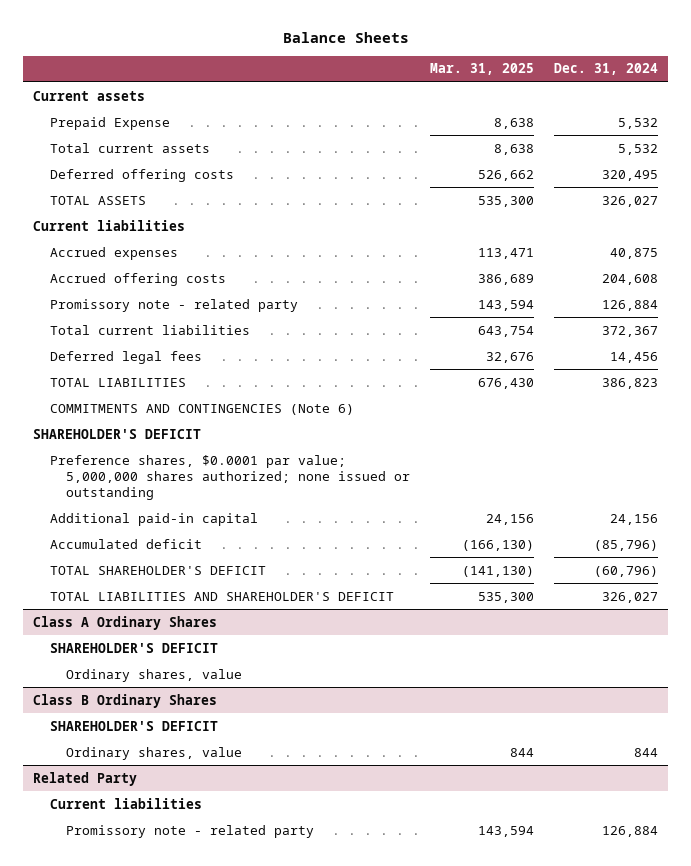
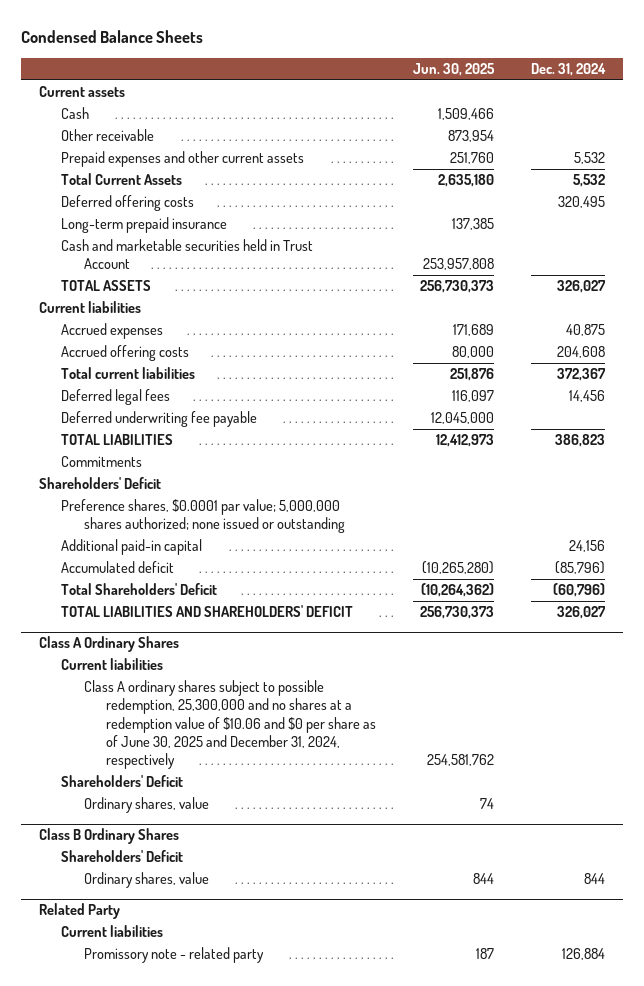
- Balance Sheets
+ Condensed Balance Sheets
- | Mar. 31, 2025 | Dec. 31, 2024
+ | Jun. 30, 2025 | Dec. 31, 2024
- Prepaid Expense | 8,638 | 5,532
- Total current assets | 8,638 | 5,532
+ Cash | 1,509,466 |
+ Other receivable | 873,954 |
+ Prepaid expenses and other current assets | 251,760 | 5,532
+ Total Current Assets | 2,635,180 | 5,532
+ Long-term prepaid insurance | 137,385 |
+ Cash and marketable securities held in Trust Account | 253,957,808 |
- Promissory note - related party | 143,594 | 126,884
+ Deferred underwriting fee payable | 12,045,000 |
- COMMITMENTS AND CONTINGENCIES (Note 6)
- SHAREHOLDER'S DEFICIT
+ Commitments
+ Shareholders' Deficit
- TOTAL SHAREHOLDER'S DEFICIT | (141,130) | (60,796)
- TOTAL LIABILITIES AND SHAREHOLDER'S DEFICIT | 535,300 | 326,027
+ Total Shareholders' Deficit | (10,264,362) | (60,796)
+ TOTAL LIABILITIES AND SHAREHOLDERS' DEFICIT | 256,730,373 | 326,027
@ Class A Ordinary Shares
- SHAREHOLDER'S DEFICIT
+ Current liabilities
+ Class A ordinary shares subject to possible redemption, 25,300,000 and no shares at a redemption value of $10.06 and $0 per share as of June 30, 2025 and December 31, 2024, respectively | 254,581,762 |
+ Shareholders' Deficit
@ Class B Ordinary Shares
- SHAREHOLDER'S DEFICIT
+ Shareholders' Deficit

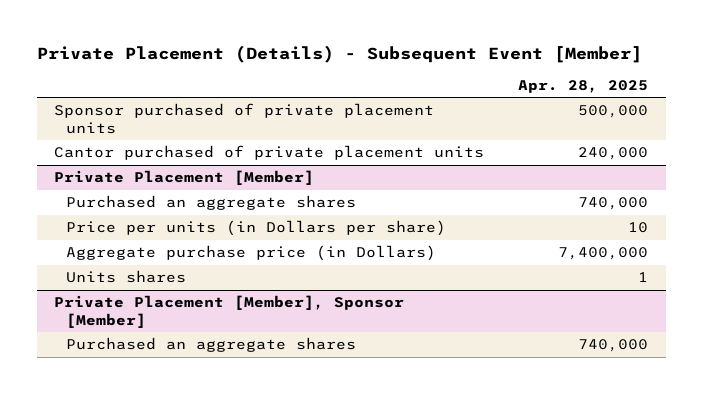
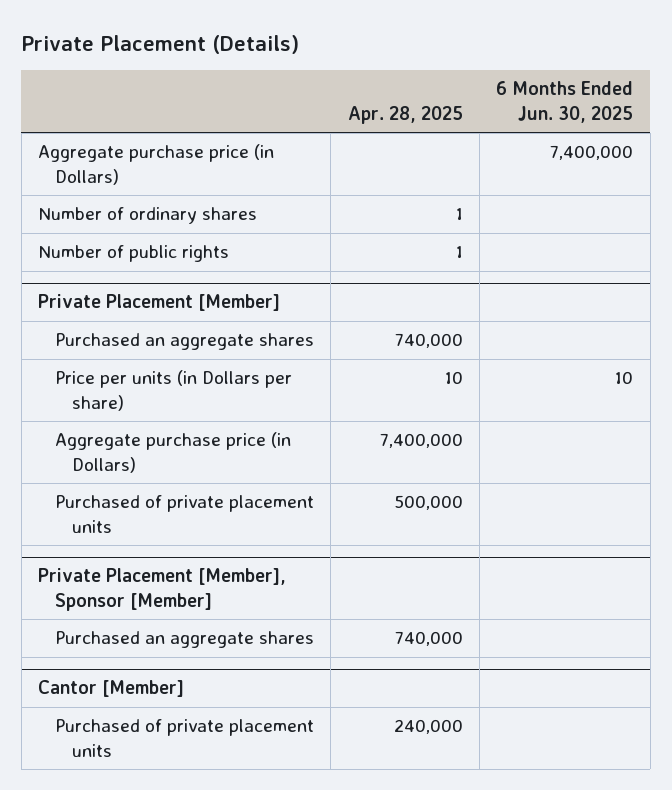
- Private Placement (Details) - Subsequent Event [Member]
+ Private Placement (Details)
- | Apr. 28, 2025
+ | Apr. 28, 2025 | 6 Months Ended Jun. 30, 2025
- Sponsor purchased of private placement units | 500,000
- Cantor purchased of private placement units | 240,000
+ Aggregate purchase price (in Dollars) | | 7,400,000
+ Number of ordinary shares | 1 |
+ Number of public rights | 1 |
@ Private Placement [Member]
- Units shares | 1
+ Purchased of private placement units | 500,000 |
+ Cantor [Member]
+ Purchased of private placement units | 240,000 |

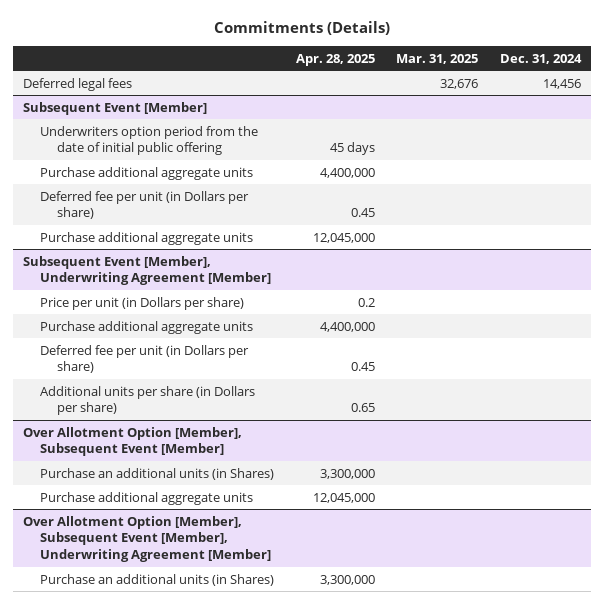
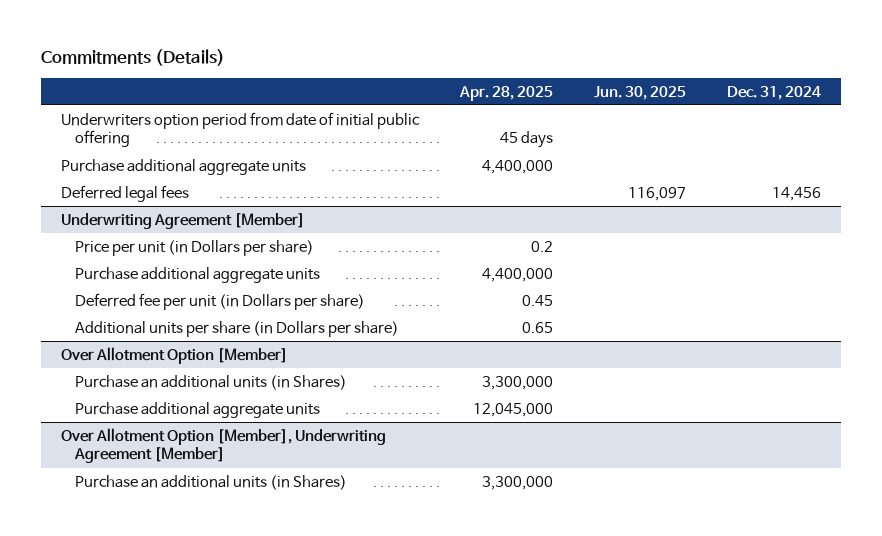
- | Apr. 28, 2025 | Mar. 31, 2025 | Dec. 31, 2024
+ | Apr. 28, 2025 | Jun. 30, 2025 | Dec. 31, 2024
- Subsequent Event [Member]
- Underwriters option period from the date of initial public offering | 45 days | |
+ Underwriters option period from date of initial public offering | 45 days | |
- Deferred fee per unit (in Dollars per share) | 0.45 | |
- Purchase additional aggregate units | 12,045,000 | |
- Subsequent Event [Member], Underwriting Agreement [Member]
moved down: Deferred legal fees | | 116,097 | 14,456
+ Underwriting Agreement [Member]
- Over Allotment Option [Member], Subsequent Event [Member]
+ Over Allotment Option [Member]
- Over Allotment Option [Member], Subsequent Event [Member], Underwriting Agreement [Member]
+ Over Allotment Option [Member], Underwriting Agreement [Member]

